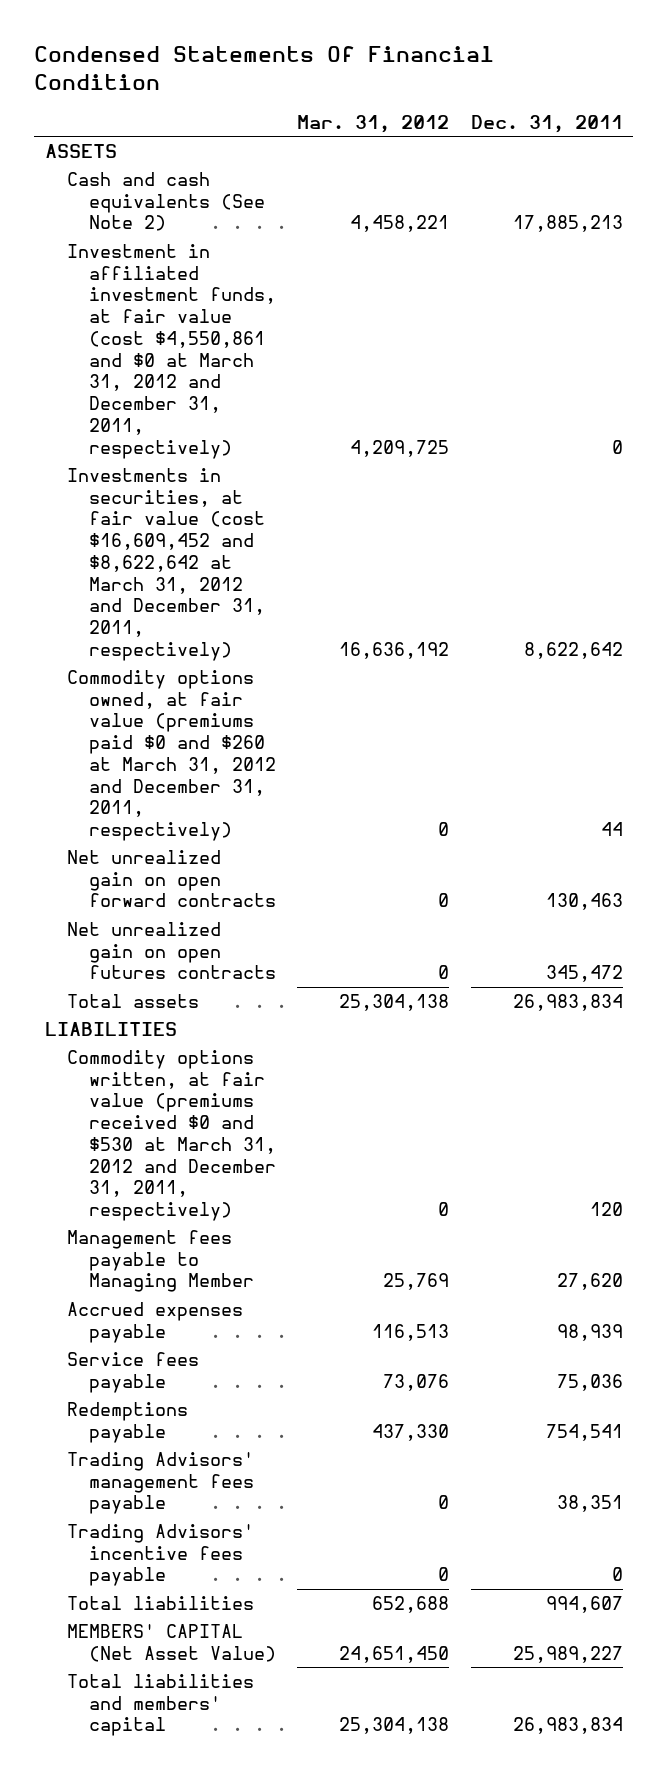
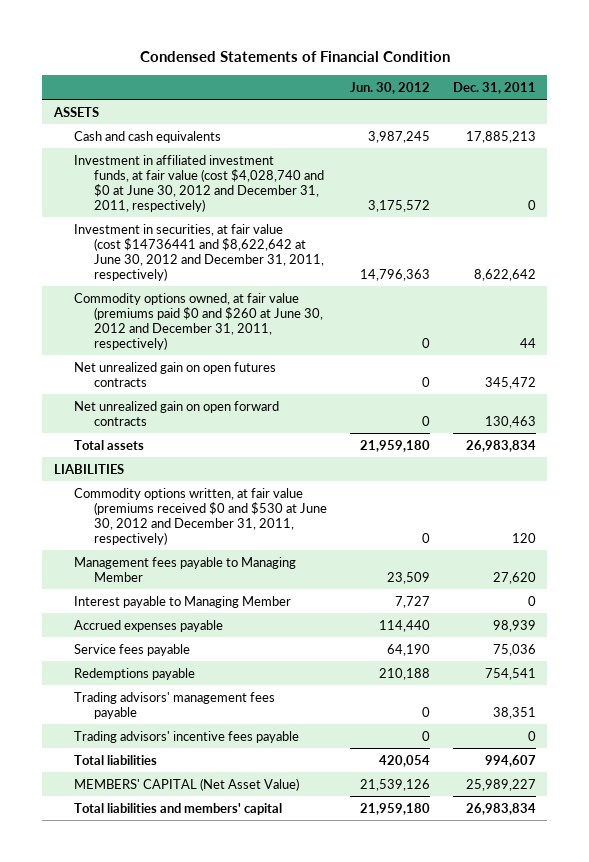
- Condensed Statements Of Financial Condition
+ Condensed Statements of Financial Condition
- | Mar. 31, 2012 | Dec. 31, 2011
+ | Jun. 30, 2012 | Dec. 31, 2011
- Cash and cash equivalents (See Note 2) | 4,458,221 | 17,885,213
- Investment in affiliated investment funds, at fair value (cost $4,550,861 and $0 at March 31, 2012 and December 31, 2011, respectively) | 4,209,725 | 0
- Investments in securities, at fair value (cost $16,609,452 and $8,622,642 at March 31, 2012 and December 31, 2011, respectively) | 16,636,192 | 8,622,642
- Commodity options owned, at fair value (premiums paid $0 and $260 at March 31, 2012 and December 31, 2011, respectively) | 0 | 44
+ Cash and cash equivalents | 3,987,245 | 17,885,213
+ Investment in affiliated investment funds, at fair value (cost $4,028,740 and $0 at June 30, 2012 and December 31, 2011, respectively) | 3,175,572 | 0
+ Investment in securities, at fair value (cost $14736441 and $8,622,642 at June 30, 2012 and December 31, 2011, respectively) | 14,796,363 | 8,622,642
+ Commodity options owned, at fair value (premiums paid $0 and $260 at June 30, 2012 and December 31, 2011, respectively) | 0 | 44
moved down: Net unrealized gain on open forward contracts | 0 | 130,463
- Commodity options written, at fair value (premiums received $0 and $530 at March 31, 2012 and December 31, 2011, respectively) | 0 | 120
+ Commodity options written, at fair value (premiums received $0 and $530 at June 30, 2012 and December 31, 2011, respectively) | 0 | 120
+ Interest payable to Managing Member | 7,727 | 0
- Trading Advisors' management fees payable | 0 | 38,351
- Trading Advisors' incentive fees payable | 0 | 0
+ Trading advisors' management fees payable | 0 | 38,351
+ Trading advisors' incentive fees payable | 0 | 0

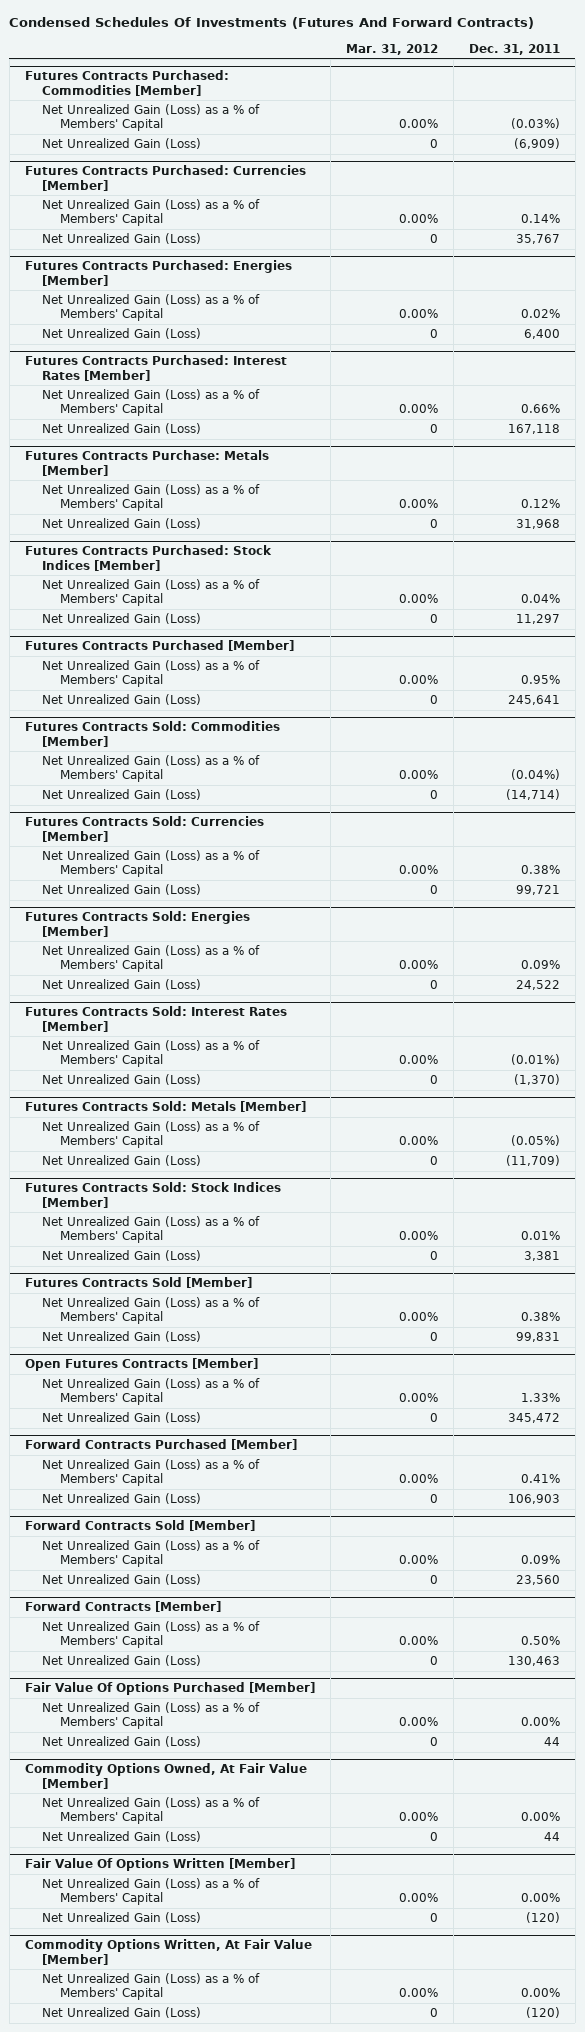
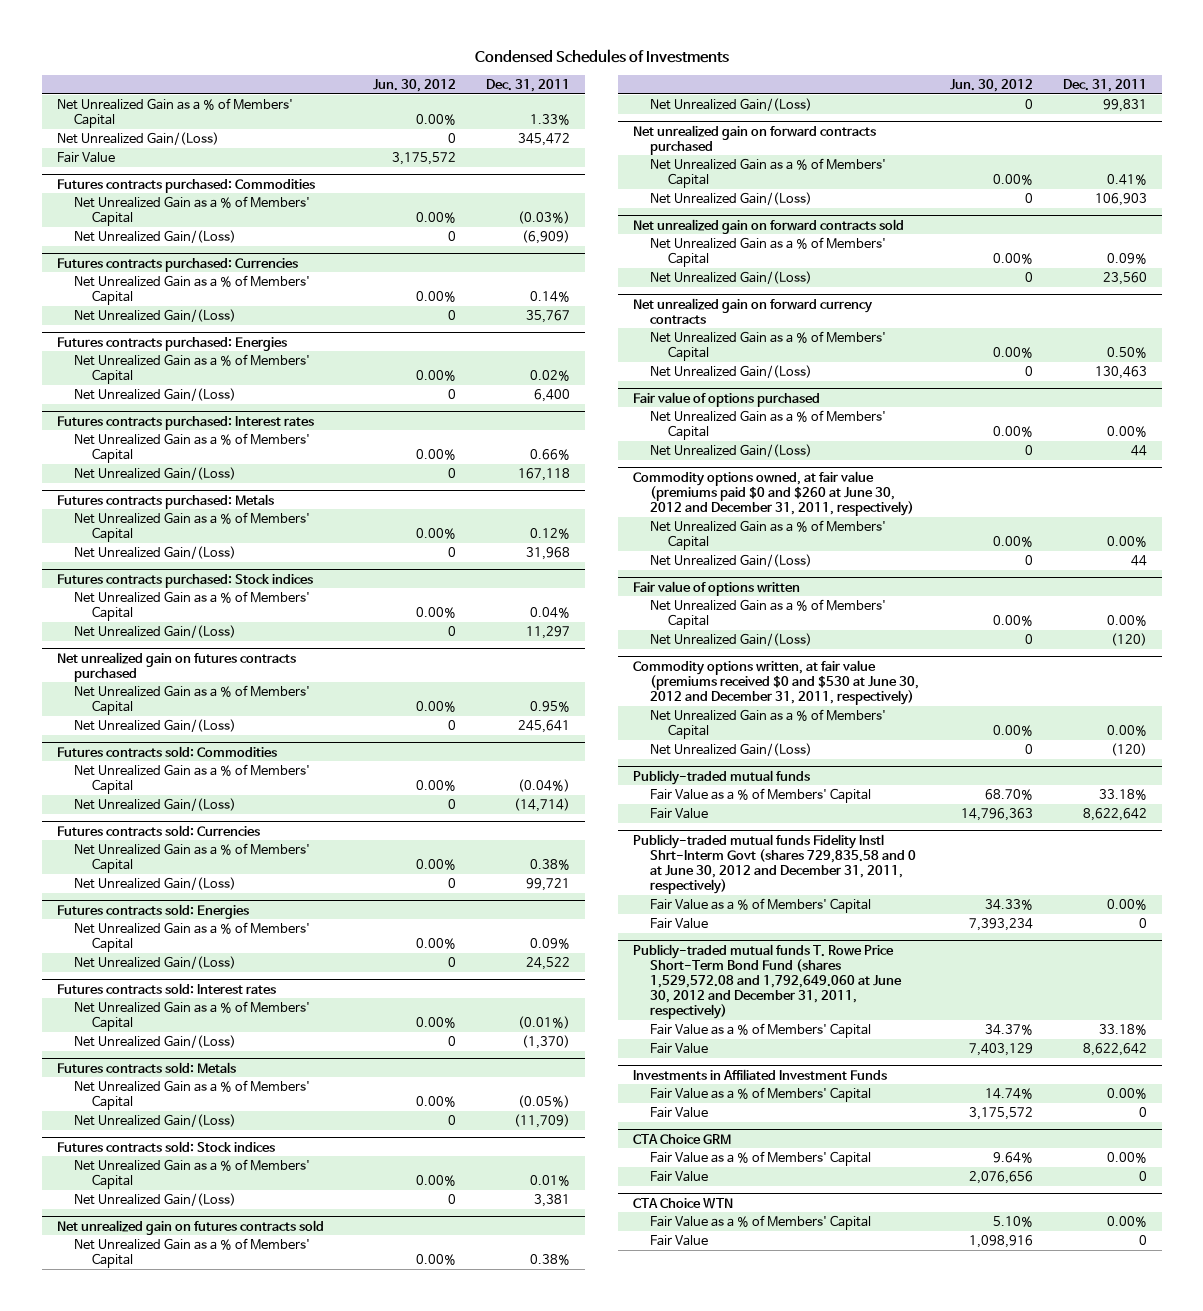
- Condensed Schedules Of Investments (Futures And Forward Contracts)
+ Condensed Schedules of Investments
- | Mar. 31, 2012 | Dec. 31, 2011
+ | Jun. 30, 2012 | Dec. 31, 2011
- Futures Contracts Purchased: Commodities [Member]
- Net Unrealized Gain (Loss) as a % of Members' Capital | 0.00% | (0.03%)
- Net Unrealized Gain (Loss) | 0 | (6,909)
- Futures Contracts Purchased: Currencies [Member]
- Net Unrealized Gain (Loss) as a % of Members' Capital | 0.00% | 0.14%
- Net Unrealized Gain (Loss) | 0 | 35,767
- Futures Contracts Purchased: Energies [Member]
- Net Unrealized Gain (Loss) as a % of Members' Capital | 0.00% | 0.02%
- Net Unrealized Gain (Loss) | 0 | 6,400
- Futures Contracts Purchased: Interest Rates [Member]
- Net Unrealized Gain (Loss) as a % of Members' Capital | 0.00% | 0.66%
- Net Unrealized Gain (Loss) | 0 | 167,118
- Futures Contracts Purchase: Metals [Member]
- Net Unrealized Gain (Loss) as a % of Members' Capital | 0.00% | 0.12%
- Net Unrealized Gain (Loss) | 0 | 31,968
- Futures Contracts Purchased: Stock Indices [Member]
- Net Unrealized Gain (Loss) as a % of Members' Capital | 0.00% | 0.04%
- Net Unrealized Gain (Loss) | 0 | 11,297
- Futures Contracts Purchased [Member]
- Net Unrealized Gain (Loss) as a % of Members' Capital | 0.00% | 0.95%
- Net Unrealized Gain (Loss) | 0 | 245,641
- Futures Contracts Sold: Commodities [Member]
- Net Unrealized Gain (Loss) as a % of Members' Capital | 0.00% | (0.04%)
- Net Unrealized Gain (Loss) | 0 | (14,714)
- Futures Contracts Sold: Currencies [Member]
- Net Unrealized Gain (Loss) as a % of Members' Capital | 0.00% | 0.38%
- Net Unrealized Gain (Loss) | 0 | 99,721
- Futures Contracts Sold: Energies [Member]
- Net Unrealized Gain (Loss) as a % of Members' Capital | 0.00% | 0.09%
- Net Unrealized Gain (Loss) | 0 | 24,522
- Futures Contracts Sold: Interest Rates [Member]
- Net Unrealized Gain (Loss) as a % of Members' Capital | 0.00% | (0.01%)
- Net Unrealized Gain (Loss) | 0 | (1,370)
- Futures Contracts Sold: Metals [Member]
- Net Unrealized Gain (Loss) as a % of Members' Capital | 0.00% | (0.05%)
- Net Unrealized Gain (Loss) | 0 | (11,709)
- Futures Contracts Sold: Stock Indices [Member]
- Net Unrealized Gain (Loss) as a % of Members' Capital | 0.00% | 0.01%
- Net Unrealized Gain (Loss) | 0 | 3,381
- Futures Contracts Sold [Member]
- Net Unrealized Gain (Loss) as a % of Members' Capital | 0.00% | 0.38%
- Net Unrealized Gain (Loss) | 0 | 99,831
- Open Futures Contracts [Member]
- Net Unrealized Gain (Loss) as a % of Members' Capital | 0.00% | 1.33%
- Net Unrealized Gain (Loss) | 0 | 345,472
- Forward Contracts Purchased [Member]
- Net Unrealized Gain (Loss) as a % of Members' Capital | 0.00% | 0.41%
- Net Unrealized Gain (Loss) | 0 | 106,903
- Forward Contracts Sold [Member]
- Net Unrealized Gain (Loss) as a % of Members' Capital | 0.00% | 0.09%
- Net Unrealized Gain (Loss) | 0 | 23,560
- Forward Contracts [Member]
- Net Unrealized Gain (Loss) as a % of Members' Capital | 0.00% | 0.50%
- Net Unrealized Gain (Loss) | 0 | 130,463
- Fair Value Of Options Purchased [Member]
- Net Unrealized Gain (Loss) as a % of Members' Capital | 0.00% | 0.00%
- Net Unrealized Gain (Loss) | 0 | 44
- Commodity Options Owned, At Fair Value [Member]
- Net Unrealized Gain (Loss) as a % of Members' Capital | 0.00% | 0.00%
- Net Unrealized Gain (Loss) | 0 | 44
- Fair Value Of Options Written [Member]
- Net Unrealized Gain (Loss) as a % of Members' Capital | 0.00% | 0.00%
- Net Unrealized Gain (Loss) | 0 | (120)
- Commodity Options Written, At Fair Value [Member]
- Net Unrealized Gain (Loss) as a % of Members' Capital | 0.00% | 0.00%
- Net Unrealized Gain (Loss) | 0 | (120)
+ Net Unrealized Gain as a % of Members' Capital | 0.00% | 1.33%
+ Net Unrealized Gain/(Loss) | 0 | 345,472
+ Fair Value | 3,175,572 |
+ Futures contracts purchased: Commodities
+ Net Unrealized Gain as a % of Members' Capital | 0.00% | (0.03%)
+ Net Unrealized Gain/(Loss) | 0 | (6,909)
+ Futures contracts purchased: Currencies
+ Net Unrealized Gain as a % of Members' Capital | 0.00% | 0.14%
+ Net Unrealized Gain/(Loss) | 0 | 35,767
+ Futures contracts purchased: Energies
+ Net Unrealized Gain as a % of Members' Capital | 0.00% | 0.02%
+ Net Unrealized Gain/(Loss) | 0 | 6,400
+ Futures contracts purchased: Interest rates
+ Net Unrealized Gain as a % of Members' Capital | 0.00% | 0.66%
+ Net Unrealized Gain/(Loss) | 0 | 167,118
+ Futures contracts purchased: Metals
+ Net Unrealized Gain as a % of Members' Capital | 0.00% | 0.12%
+ Net Unrealized Gain/(Loss) | 0 | 31,968
+ Futures contracts purchased: Stock indices
+ Net Unrealized Gain as a % of Members' Capital | 0.00% | 0.04%
+ Net Unrealized Gain/(Loss) | 0 | 11,297
+ Net unrealized gain on futures contracts purchased
+ Net Unrealized Gain as a % of Members' Capital | 0.00% | 0.95%
+ Net Unrealized Gain/(Loss) | 0 | 245,641
+ Futures contracts sold: Commodities
+ Net Unrealized Gain as a % of Members' Capital | 0.00% | (0.04%)
+ Net Unrealized Gain/(Loss) | 0 | (14,714)
+ Futures contracts sold: Currencies
+ Net Unrealized Gain as a % of Members' Capital | 0.00% | 0.38%
+ Net Unrealized Gain/(Loss) | 0 | 99,721
+ Futures contracts sold: Energies
+ Net Unrealized Gain as a % of Members' Capital | 0.00% | 0.09%
+ Net Unrealized Gain/(Loss) | 0 | 24,522
+ Futures contracts sold: Interest rates
+ Net Unrealized Gain as a % of Members' Capital | 0.00% | (0.01%)
+ Net Unrealized Gain/(Loss) | 0 | (1,370)
+ Futures contracts sold: Metals
+ Net Unrealized Gain as a % of Members' Capital | 0.00% | (0.05%)
+ Net Unrealized Gain/(Loss) | 0 | (11,709)
+ Futures contracts sold: Stock indices
+ Net Unrealized Gain as a % of Members' Capital | 0.00% | 0.01%
+ Net Unrealized Gain/(Loss) | 0 | 3,381
+ Net unrealized gain on futures contracts sold
+ Net Unrealized Gain as a % of Members' Capital | 0.00% | 0.38%
+ Net Unrealized Gain/(Loss) | 0 | 99,831
+ Net unrealized gain on forward contracts purchased
+ Net Unrealized Gain as a % of Members' Capital | 0.00% | 0.41%
+ Net Unrealized Gain/(Loss) | 0 | 106,903
+ Net unrealized gain on forward contracts sold
+ Net Unrealized Gain as a % of Members' Capital | 0.00% | 0.09%
+ Net Unrealized Gain/(Loss) | 0 | 23,560
+ Net unrealized gain on forward currency contracts
+ Net Unrealized Gain as a % of Members' Capital | 0.00% | 0.50%
+ Net Unrealized Gain/(Loss) | 0 | 130,463
+ Fair value of options purchased
+ Net Unrealized Gain as a % of Members' Capital | 0.00% | 0.00%
+ Net Unrealized Gain/(Loss) | 0 | 44
+ Commodity options owned, at fair value (premiums paid $0 and $260 at June 30, 2012 and December 31, 2011, respectively)
+ Net Unrealized Gain as a % of Members' Capital | 0.00% | 0.00%
+ Net Unrealized Gain/(Loss) | 0 | 44
+ Fair value of options written
+ Net Unrealized Gain as a % of Members' Capital | 0.00% | 0.00%
+ Net Unrealized Gain/(Loss) | 0 | (120)
+ Commodity options written, at fair value (premiums received $0 and $530 at June 30, 2012 and December 31, 2011, respectively)
+ Net Unrealized Gain as a % of Members' Capital | 0.00% | 0.00%
+ Net Unrealized Gain/(Loss) | 0 | (120)
+ Publicly-traded mutual funds
+ Fair Value as a % of Members' Capital | 68.70% | 33.18%
+ Fair Value | 14,796,363 | 8,622,642
+ Publicly-traded mutual funds Fidelity Instl Shrt-Interm Govt (shares 729,835.58 and 0 at June 30, 2012 and December 31, 2011, respectively)
+ Fair Value as a % of Members' Capital | 34.33% | 0.00%
+ Fair Value | 7,393,234 | 0
+ Publicly-traded mutual funds T. Rowe Price Short-Term Bond Fund (shares 1,529,572.08 and 1,792,649.060 at June 30, 2012 and December 31, 2011, respectively)
+ Fair Value as a % of Members' Capital | 34.37% | 33.18%
+ Fair Value | 7,403,129 | 8,622,642
+ Investments in Affiliated Investment Funds
+ Fair Value as a % of Members' Capital | 14.74% | 0.00%
+ Fair Value | 3,175,572 | 0
+ CTA Choice GRM
+ Fair Value as a % of Members' Capital | 9.64% | 0.00%
+ Fair Value | 2,076,656 | 0
+ CTA Choice WTN
+ Fair Value as a % of Members' Capital | 5.10% | 0.00%
+ Fair Value | 1,098,916 | 0

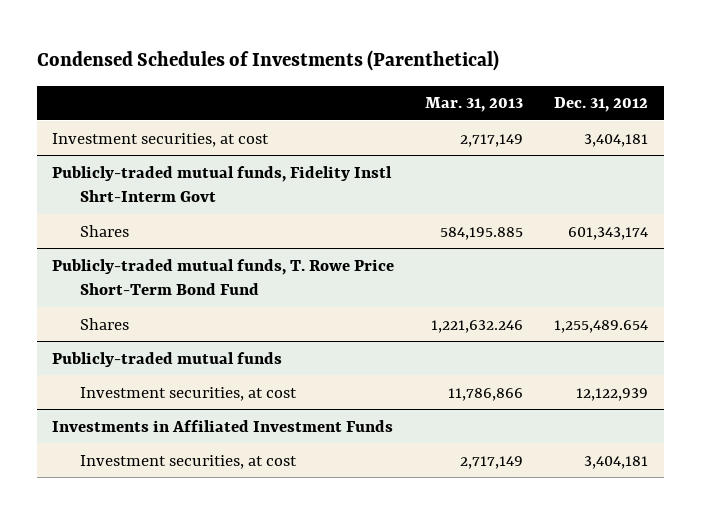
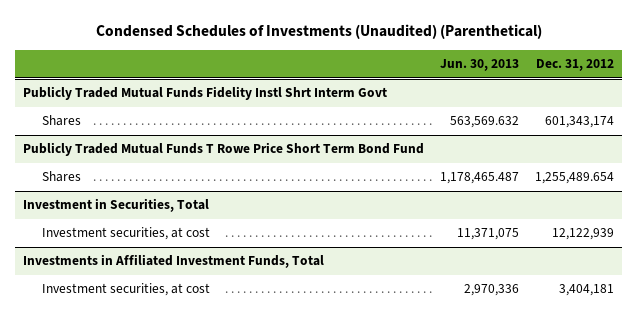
- Condensed Schedules of Investments (Parenthetical)
+ Condensed Schedules of Investments (Unaudited) (Parenthetical)
- | Mar. 31, 2013 | Dec. 31, 2012
+ | Jun. 30, 2013 | Dec. 31, 2012
- Investment securities, at cost | 2,717,149 | 3,404,181
- Publicly-traded mutual funds, Fidelity Instl Shrt-Interm Govt
+ Publicly Traded Mutual Funds Fidelity Instl Shrt Interm Govt
- Publicly-traded mutual funds, T. Rowe Price Short-Term Bond Fund
+ Publicly Traded Mutual Funds T Rowe Price Short Term Bond Fund
- Publicly-traded mutual funds
+ Investment in Securities, Total
- Investments in Affiliated Investment Funds
+ Investments in Affiliated Investment Funds, Total

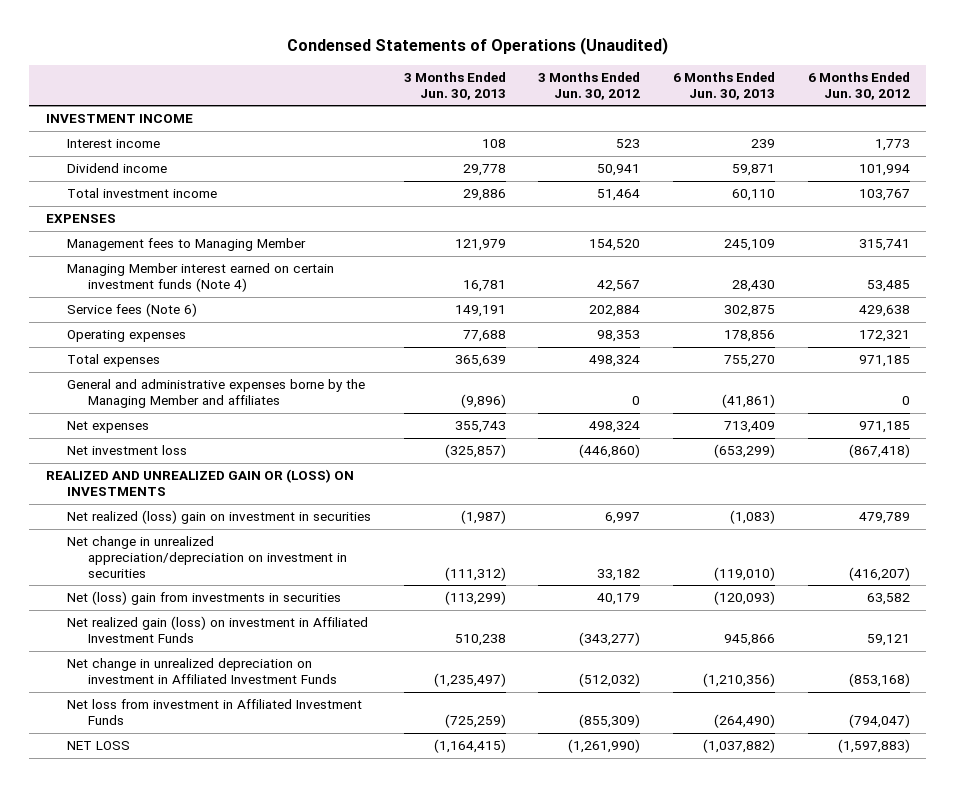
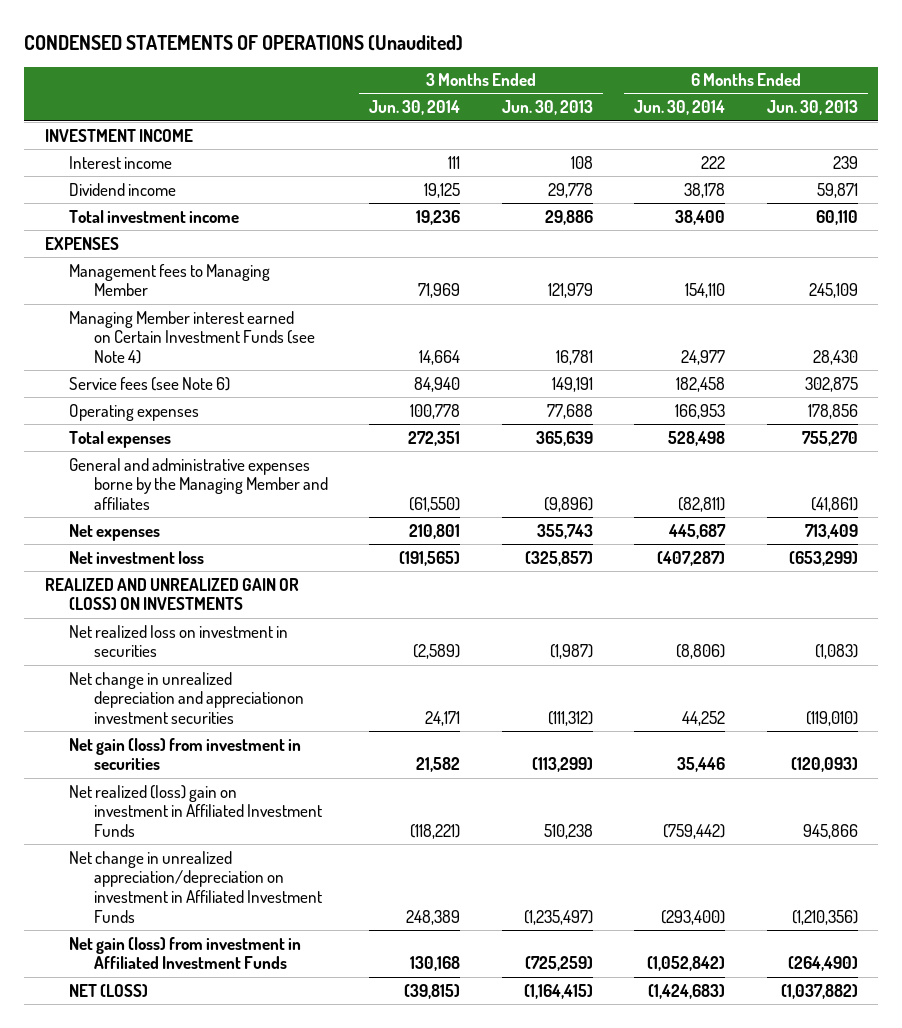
- Condensed Statements of Operations (Unaudited)
+ CONDENSED STATEMENTS OF OPERATIONS (Unaudited)
- | 3 Months Ended Jun. 30, 2013 | 3 Months Ended Jun. 30, 2012 | 6 Months Ended Jun. 30, 2013 | 6 Months Ended Jun. 30, 2012
+ | 3 Months Ended Jun. 30, 2014 | 3 Months Ended Jun. 30, 2013 | 6 Months Ended Jun. 30, 2014 | 6 Months Ended Jun. 30, 2013
- Managing Member interest earned on certain investment funds (Note 4) | 16,781 | 42,567 | 28,430 | 53,485
- Service fees (Note 6) | 149,191 | 202,884 | 302,875 | 429,638
+ Managing Member interest earned on Certain Investment Funds (see Note 4) | 14,664 | 16,781 | 24,977 | 28,430
+ Service fees (see Note 6) | 84,940 | 149,191 | 182,458 | 302,875
- Net realized (loss) gain on investment in securities | (1,987) | 6,997 | (1,083) | 479,789
- Net change in unrealized appreciation/depreciation on investment in securities | (111,312) | 33,182 | (119,010) | (416,207)
- Net (loss) gain from investments in securities | (113,299) | 40,179 | (120,093) | 63,582
- Net realized gain (loss) on investment in Affiliated Investment Funds | 510,238 | (343,277) | 945,866 | 59,121
- Net change in unrealized depreciation on investment in Affiliated Investment Funds | (1,235,497) | (512,032) | (1,210,356) | (853,168)
- Net loss from investment in Affiliated Investment Funds | (725,259) | (855,309) | (264,490) | (794,047)
- NET LOSS | (1,164,415) | (1,261,990) | (1,037,882) | (1,597,883)
+ Net realized loss on investment in securities | (2,589) | (1,987) | (8,806) | (1,083)
+ Net change in unrealized depreciation and appreciationon investment securities | 24,171 | (111,312) | 44,252 | (119,010)
+ Net gain (loss) from investment in securities | 21,582 | (113,299) | 35,446 | (120,093)
+ Net realized (loss) gain on investment in Affiliated Investment Funds | (118,221) | 510,238 | (759,442) | 945,866
+ Net change in unrealized appreciation/depreciation on investment in Affiliated Investment Funds | 248,389 | (1,235,497) | (293,400) | (1,210,356)
+ Net gain (loss) from investment in Affiliated Investment Funds | 130,168 | (725,259) | (1,052,842) | (264,490)
+ NET (LOSS) | (39,815) | (1,164,415) | (1,424,683) | (1,037,882)

